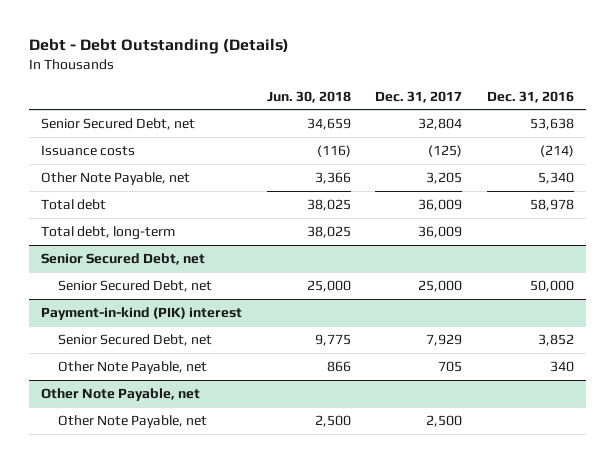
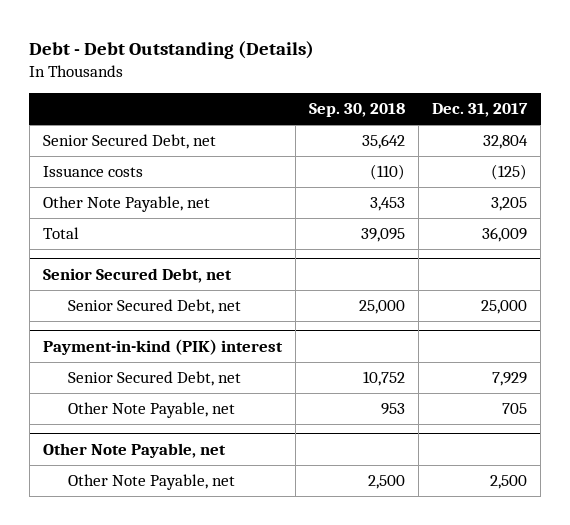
- | Jun. 30, 2018 | Dec. 31, 2017 | Dec. 31, 2016
+ | Sep. 30, 2018 | Dec. 31, 2017
- Total debt | 38,025 | 36,009 | 58,978
- Total debt, long-term | 38,025 | 36,009 |
+ Total | 39,095 | 36,009

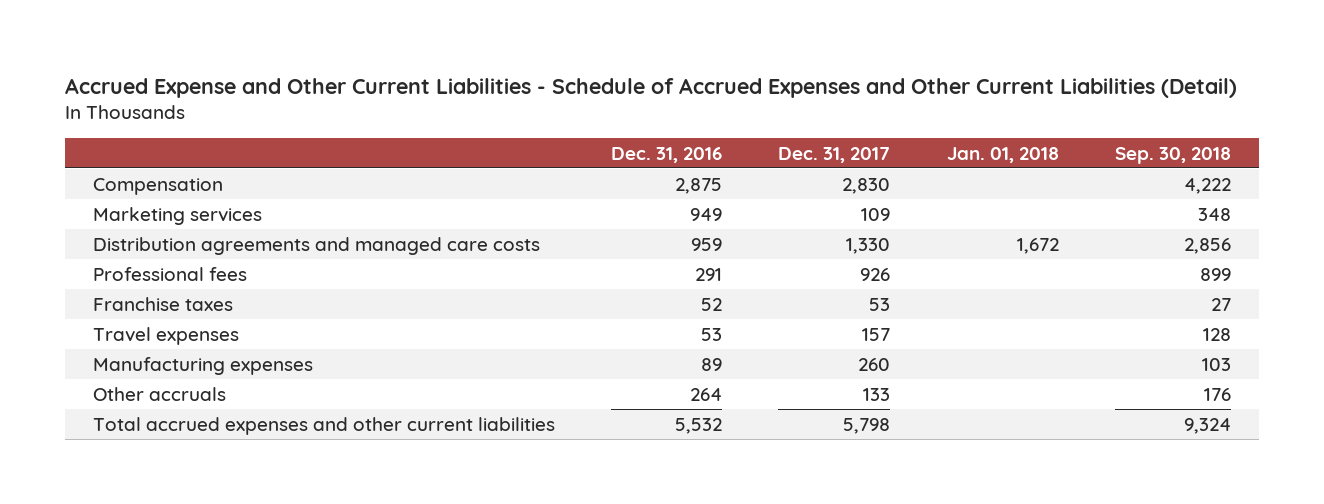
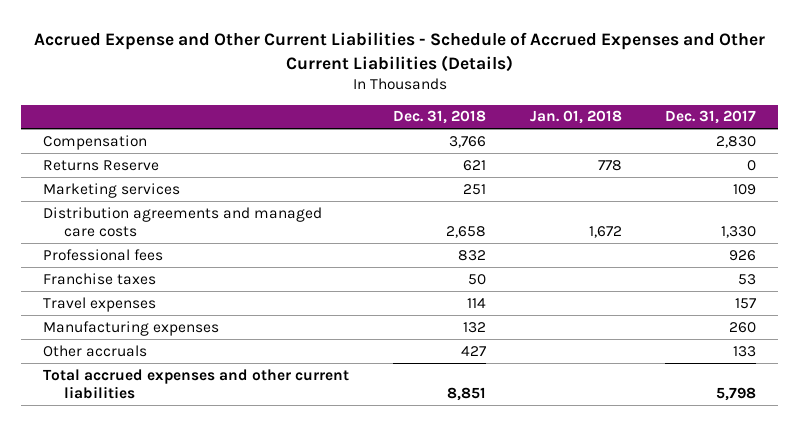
- Accrued Expense and Other Current Liabilities - Schedule of Accrued Expenses and Other Current Liabilities (Detail)
+ Accrued Expense and Other Current Liabilities - Schedule of Accrued Expenses and Other Current Liabilities (Details)
- | Dec. 31, 2016 | Dec. 31, 2017 | Jan. 01, 2018 | Sep. 30, 2018
+ | Dec. 31, 2018 | Jan. 01, 2018 | Dec. 31, 2017
+ Returns Reserve | 621 | 778 | 0

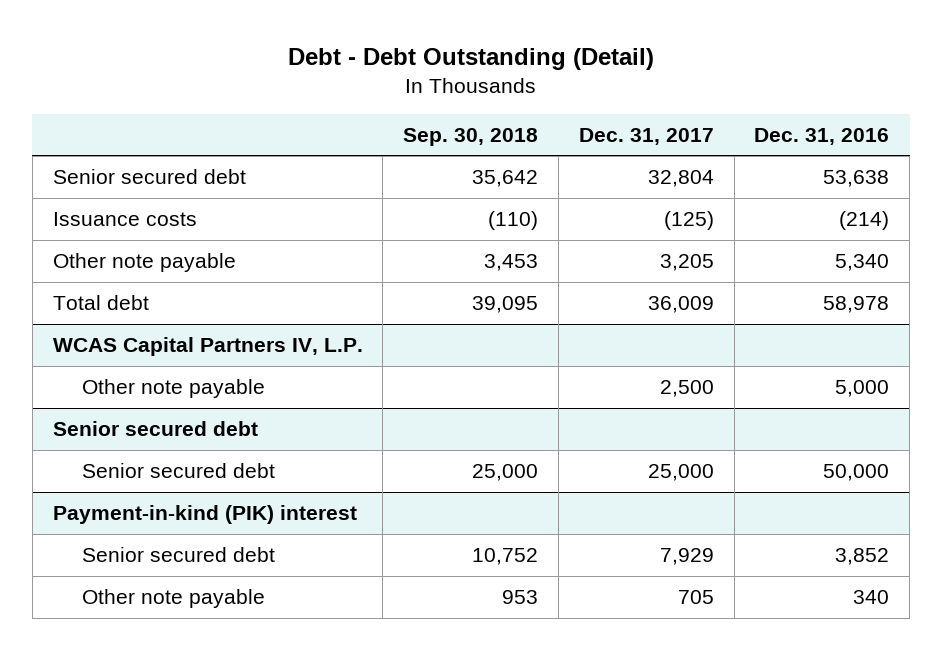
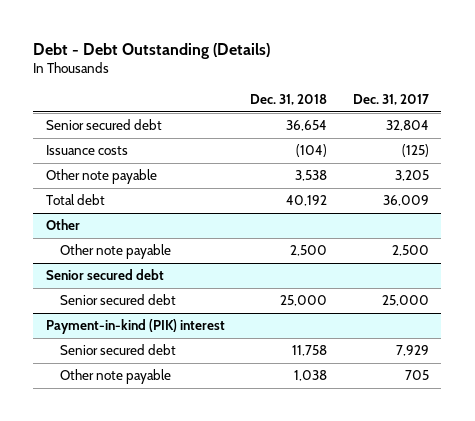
- Debt - Debt Outstanding (Detail)
+ Debt - Debt Outstanding (Details)
- | Sep. 30, 2018 | Dec. 31, 2017 | Dec. 31, 2016
+ | Dec. 31, 2018 | Dec. 31, 2017
- WCAS Capital Partners IV, L.P.
+ Other

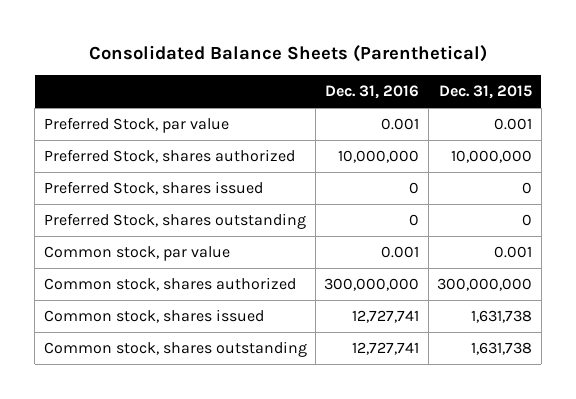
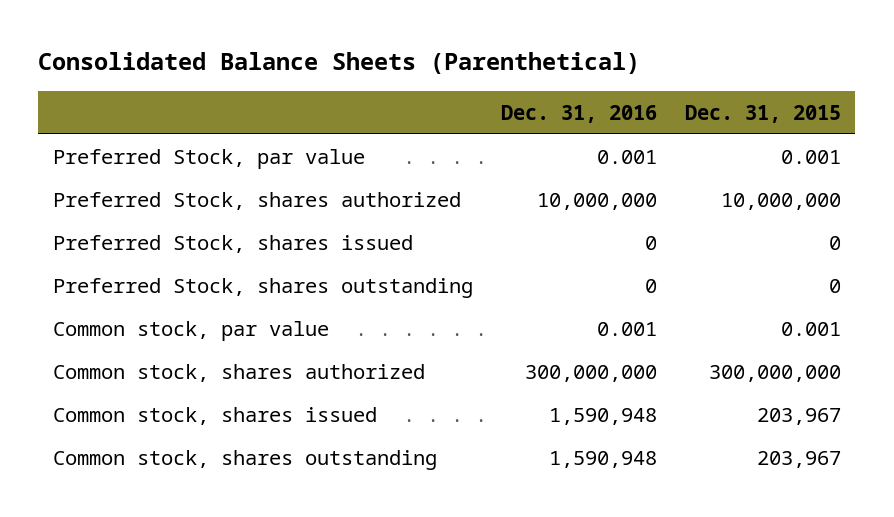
- Common stock, shares issued | 12,727,741 | 1,631,738
- Common stock, shares outstanding | 12,727,741 | 1,631,738
+ Common stock, shares issued | 1,590,948 | 203,967
+ Common stock, shares outstanding | 1,590,948 | 203,967

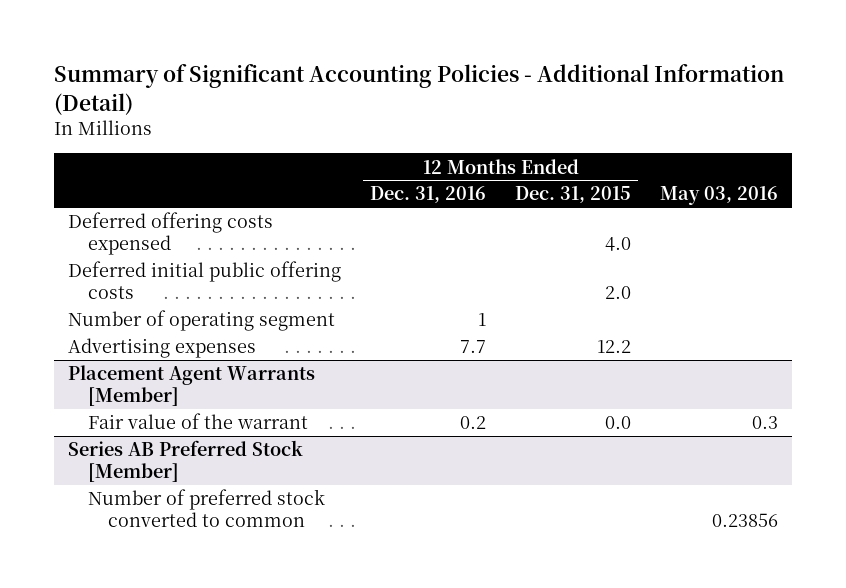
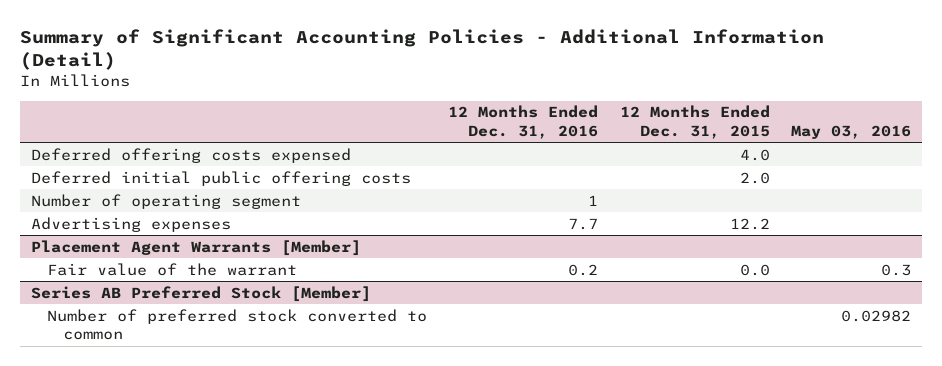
@ Series AB Preferred Stock [Member]
- Number of preferred stock converted to common | | | 0.23856
+ Number of preferred stock converted to common | | | 0.02982

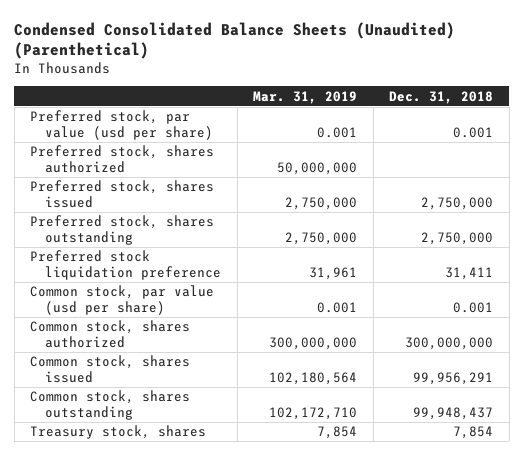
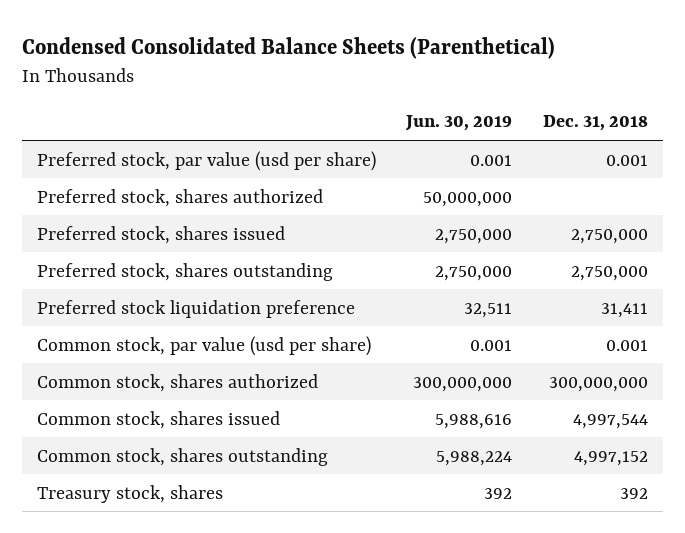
- Condensed Consolidated Balance Sheets (Unaudited) (Parenthetical)
+ Condensed Consolidated Balance Sheets (Parenthetical)
- | Mar. 31, 2019 | Dec. 31, 2018
+ | Jun. 30, 2019 | Dec. 31, 2018
- Common stock, shares issued | 102,180,564 | 99,956,291
- Common stock, shares outstanding | 102,172,710 | 99,948,437
- Treasury stock, shares | 7,854 | 7,854
+ Common stock, shares issued | 5,988,616 | 4,997,544
+ Common stock, shares outstanding | 5,988,224 | 4,997,152
+ Treasury stock, shares | 392 | 392

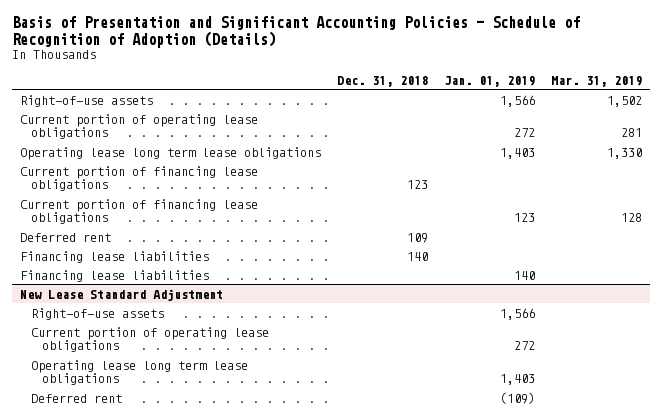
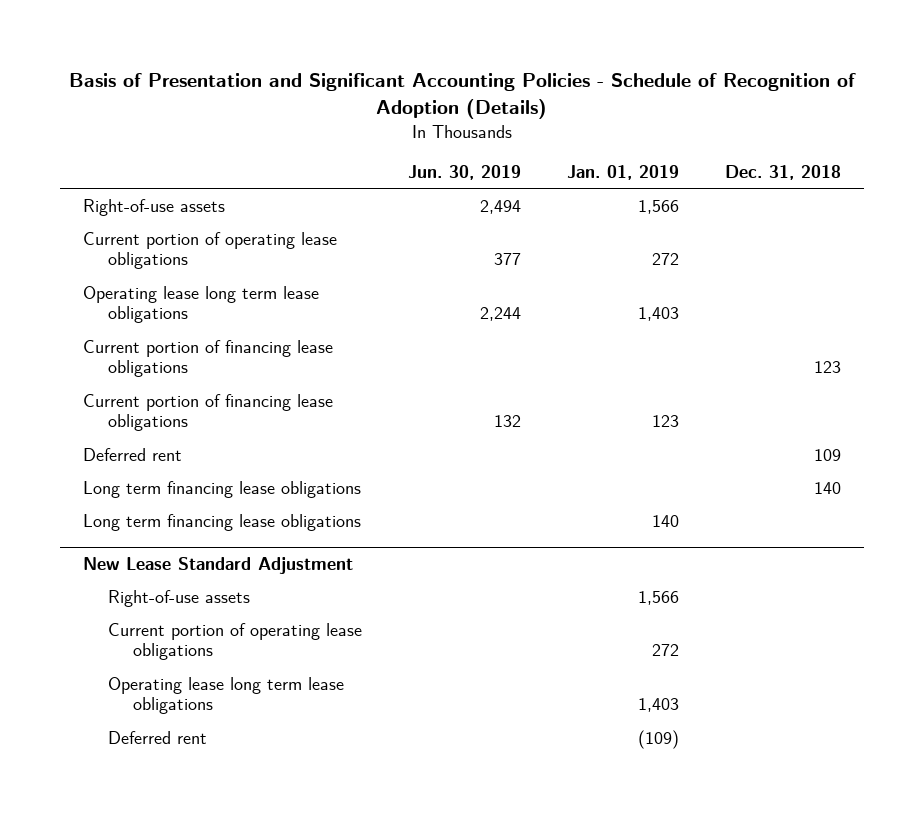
- | Dec. 31, 2018 | Jan. 01, 2019 | Mar. 31, 2019
+ | Jun. 30, 2019 | Jan. 01, 2019 | Dec. 31, 2018
- Financing lease liabilities | 140 | |
- Financing lease liabilities | | 140 |
+ Long term financing lease obligations | | | 140
+ Long term financing lease obligations | | 140 |

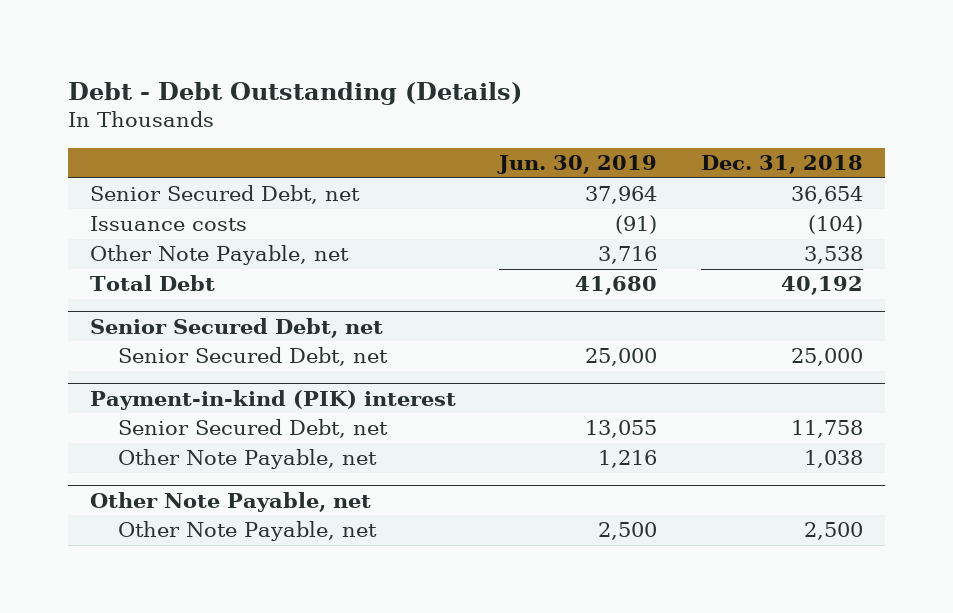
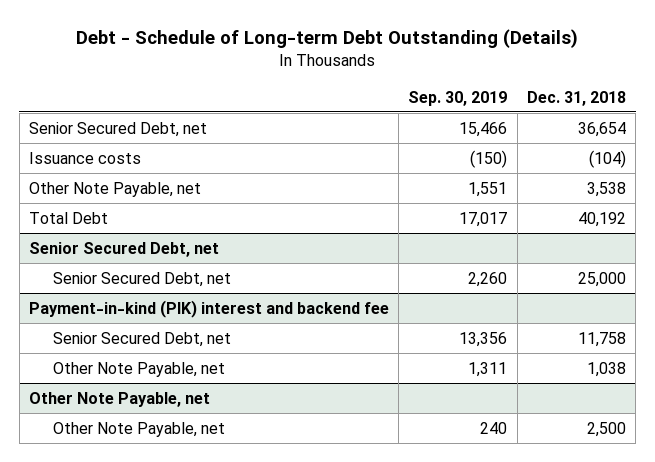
- Debt - Debt Outstanding (Details)
+ Debt - Schedule of Long-term Debt Outstanding (Details)
- | Jun. 30, 2019 | Dec. 31, 2018
+ | Sep. 30, 2019 | Dec. 31, 2018
- Payment-in-kind (PIK) interest
+ Payment-in-kind (PIK) interest and backend fee

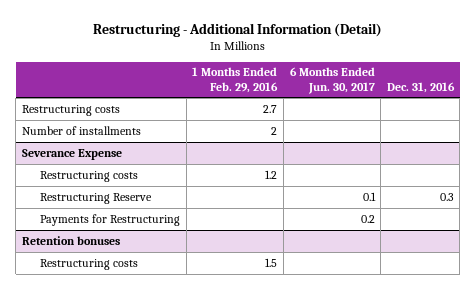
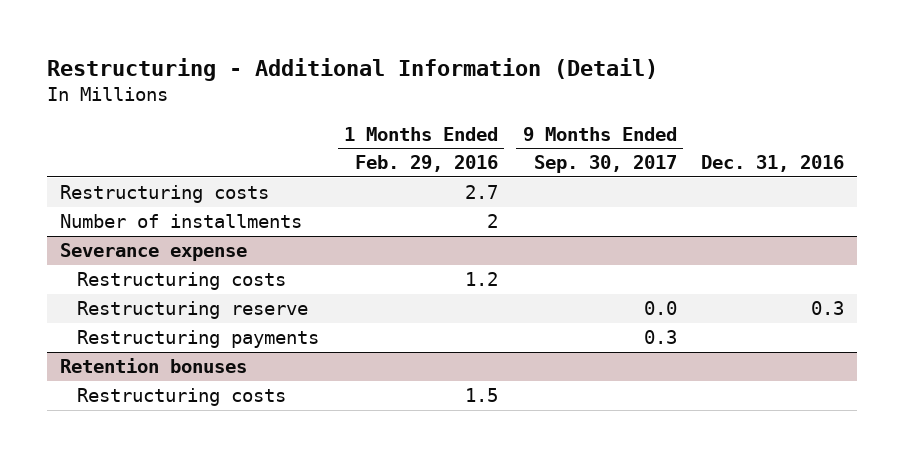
- | 1 Months Ended Feb. 29, 2016 | 6 Months Ended Jun. 30, 2017 | Dec. 31, 2016
+ | 1 Months Ended Feb. 29, 2016 | 9 Months Ended Sep. 30, 2017 | Dec. 31, 2016
- Severance Expense
+ Severance expense
- Restructuring Reserve | | 0.1 | 0.3
- Payments for Restructuring | | 0.2 |
+ Restructuring reserve | | 0.0 | 0.3
+ Restructuring payments | | 0.3 |

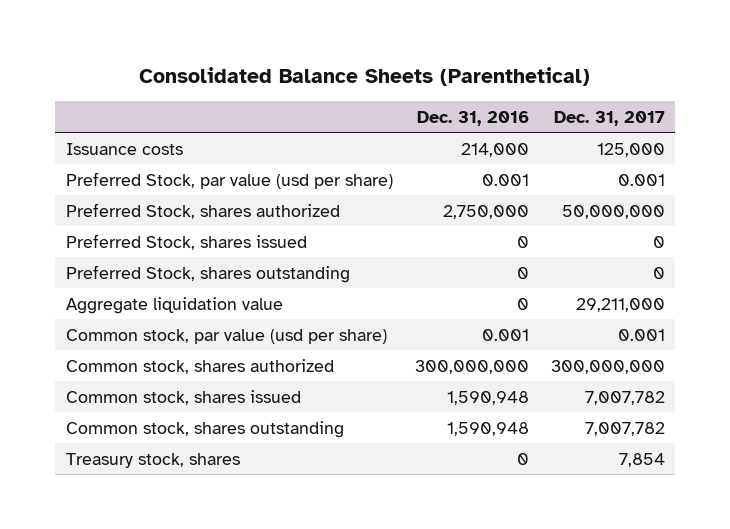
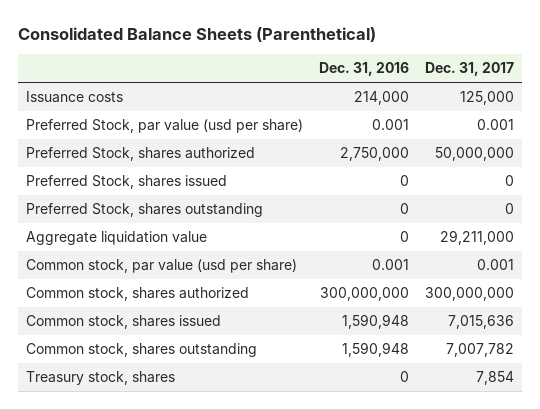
- Common stock, shares issued | 1,590,948 | 7,007,782
+ Common stock, shares issued | 1,590,948 | 7,015,636

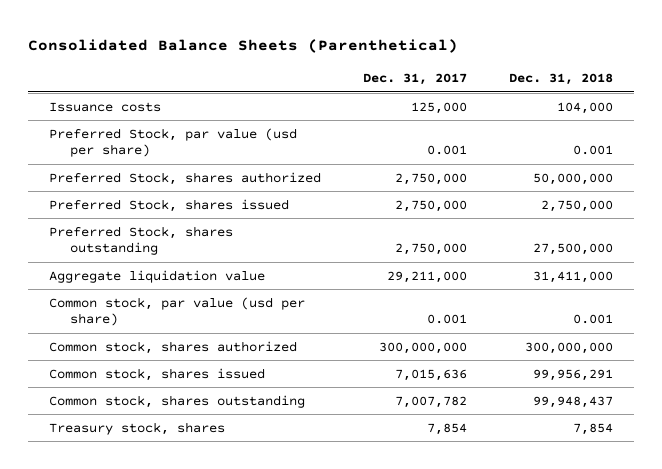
- | Dec. 31, 2016 | Dec. 31, 2017
+ | Dec. 31, 2017 | Dec. 31, 2018
- Preferred Stock, shares authorized | 2,750,000 | 50,000,000
- Preferred Stock, shares issued | 0 | 0
- Preferred Stock, shares outstanding | 0 | 0
+ Preferred Stock, shares authorized | 2,750,000 | 50,000,000
+ Preferred Stock, shares issued | 2,750,000 | 2,750,000
+ Preferred Stock, shares outstanding | 2,750,000 | 27,500,000

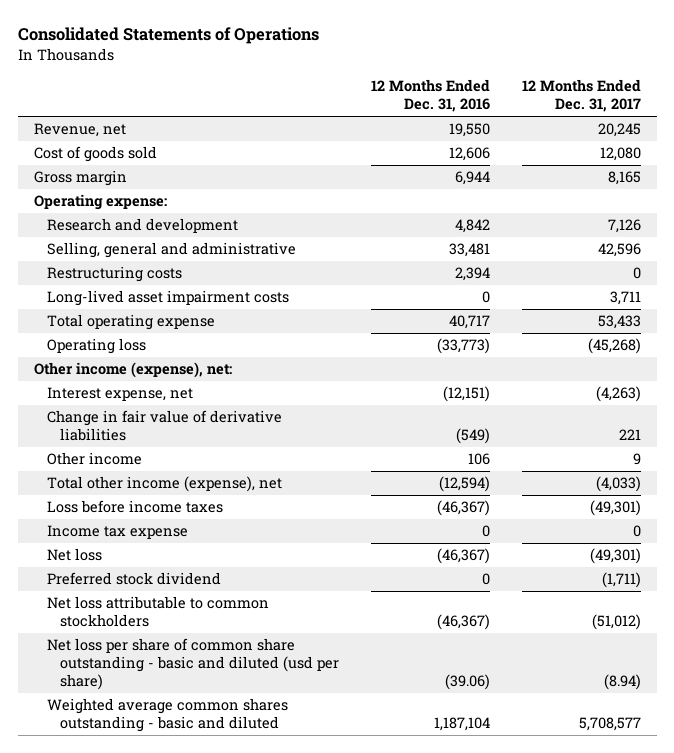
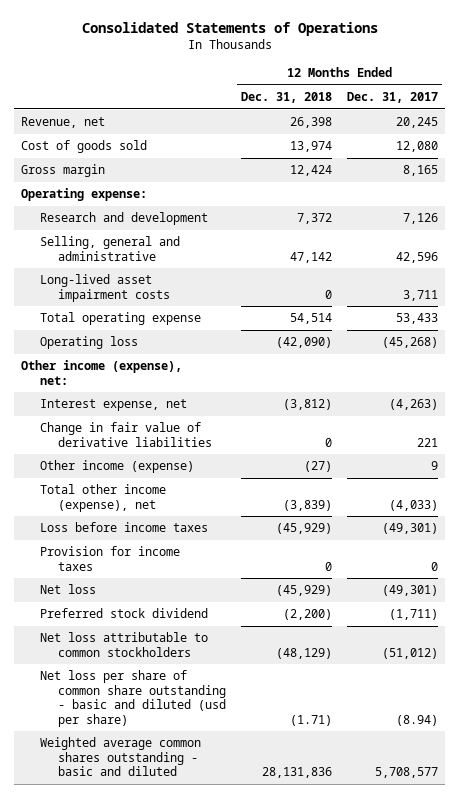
- | 12 Months Ended Dec. 31, 2016 | 12 Months Ended Dec. 31, 2017
+ | 12 Months Ended Dec. 31, 2018 | 12 Months Ended Dec. 31, 2017
- Restructuring costs | 2,394 | 0
- Other income | 106 | 9
+ Other income (expense) | (27) | 9
- Income tax expense | 0 | 0
+ Provision for income taxes | 0 | 0

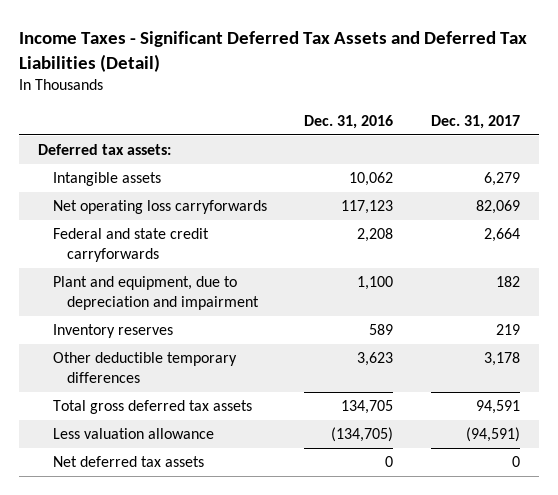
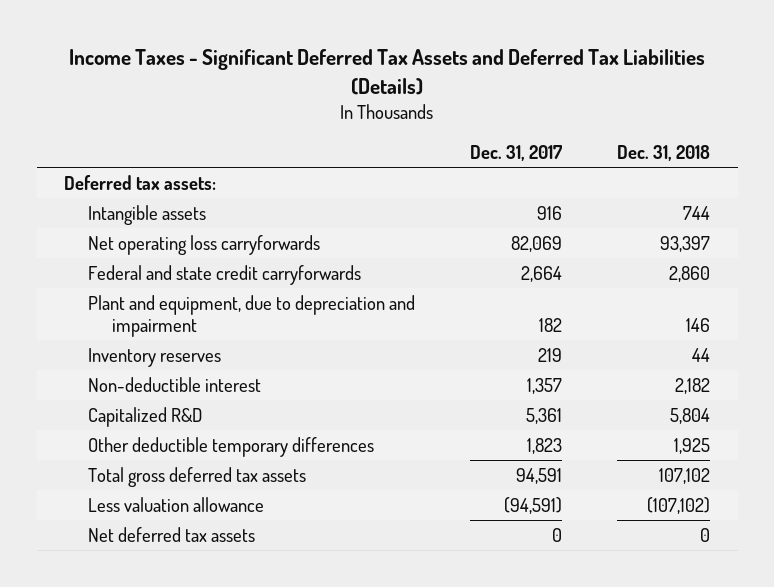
- Income Taxes - Significant Deferred Tax Assets and Deferred Tax Liabilities (Detail)
+ Income Taxes - Significant Deferred Tax Assets and Deferred Tax Liabilities (Details)
- | Dec. 31, 2016 | Dec. 31, 2017
+ | Dec. 31, 2017 | Dec. 31, 2018
- Intangible assets | 10,062 | 6,279
+ Intangible assets | 916 | 744
- Other deductible temporary differences | 3,623 | 3,178
+ Non-deductible interest | 1,357 | 2,182
+ Capitalized R&D | 5,361 | 5,804
+ Other deductible temporary differences | 1,823 | 1,925

